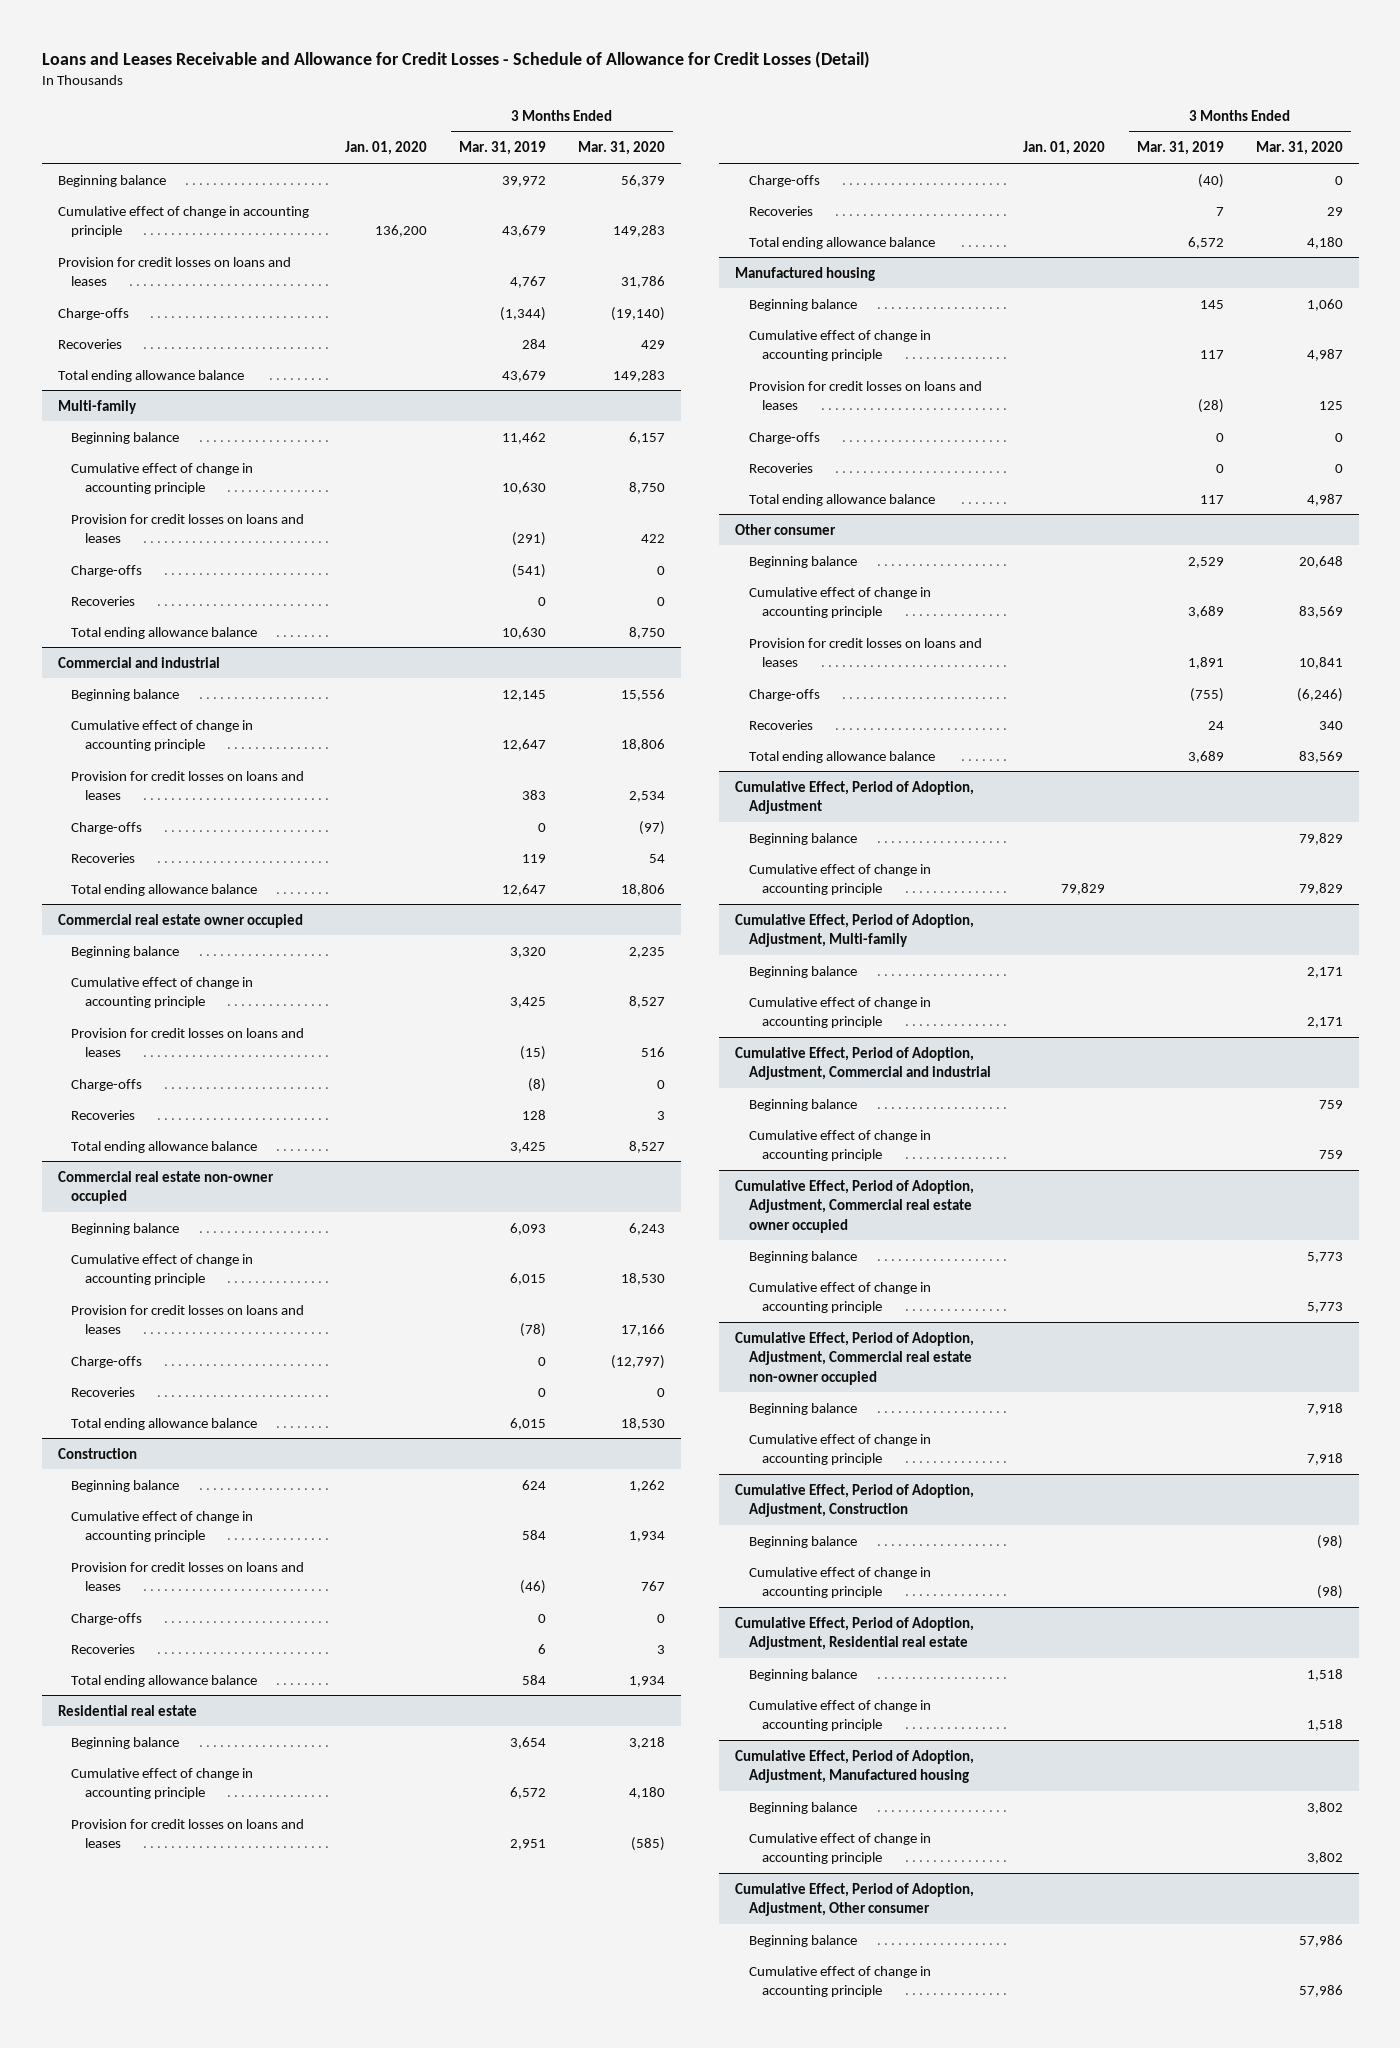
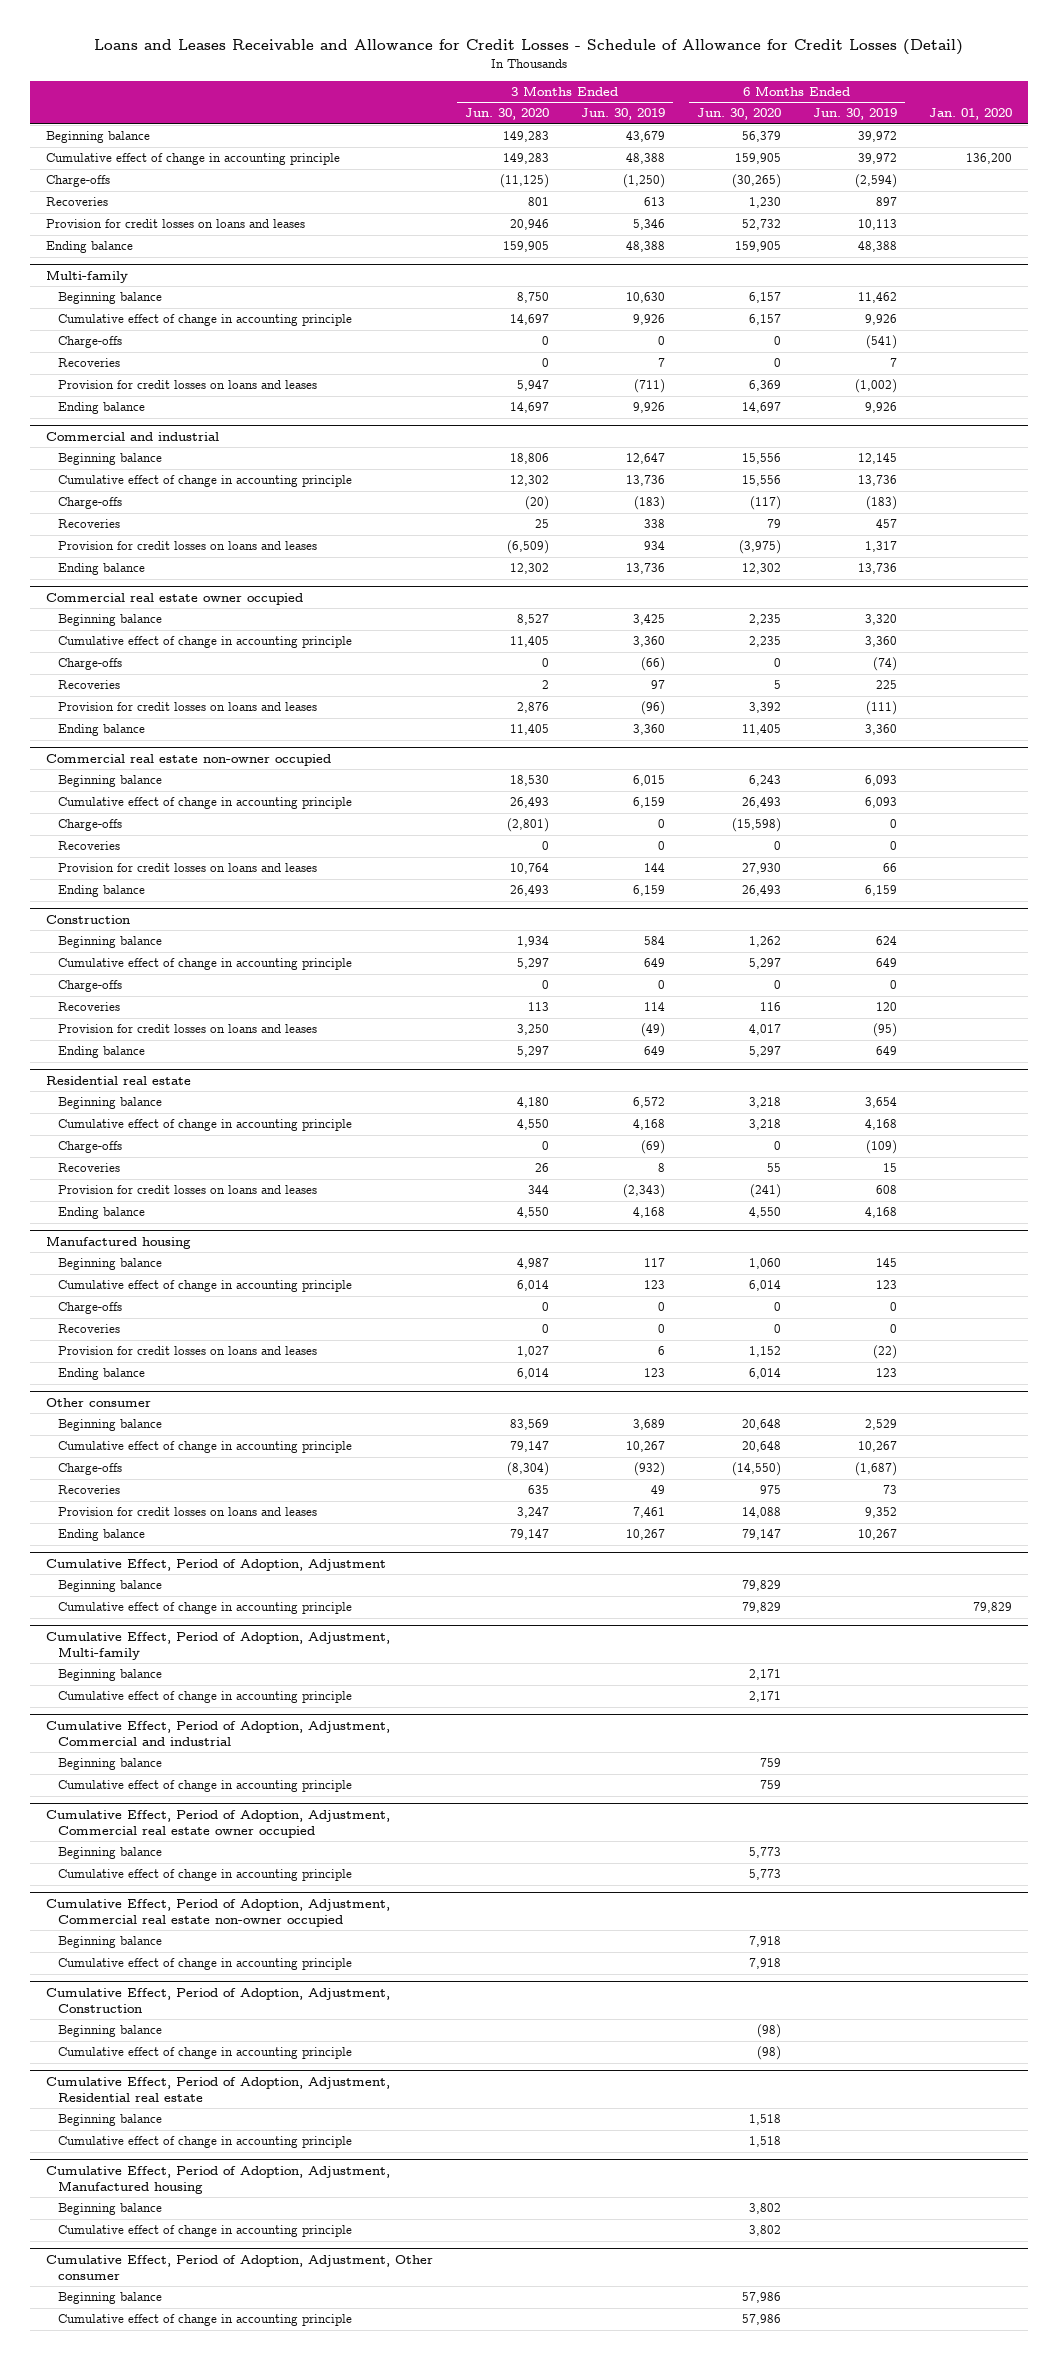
- | Jan. 01, 2020 | 3 Months Ended Mar. 31, 2019 | 3 Months Ended Mar. 31, 2020
+ | 3 Months Ended Jun. 30, 2020 | 3 Months Ended Jun. 30, 2019 | 6 Months Ended Jun. 30, 2020 | 6 Months Ended Jun. 30, 2019 | Jan. 01, 2020
- Total ending allowance balance | | 43,679 | 149,283
moved down: Provision for credit losses on loans and leases | 20,946 | 5,346 | 52,732 | 10,113 |
+ Ending balance | 159,905 | 48,388 | 159,905 | 48,388 |
@ Multi-family
- Total ending allowance balance | | 10,630 | 8,750
moved down: Provision for credit losses on loans and leases | 5,947 | (711) | 6,369 | (1,002) |
+ Ending balance | 14,697 | 9,926 | 14,697 | 9,926 |
@ Commercial and industrial
- Total ending allowance balance | | 12,647 | 18,806
moved down: Provision for credit losses on loans and leases | (6,509) | 934 | (3,975) | 1,317 |
+ Ending balance | 12,302 | 13,736 | 12,302 | 13,736 |
@ Commercial real estate owner occupied
- Total ending allowance balance | | 3,425 | 8,527
moved down: Provision for credit losses on loans and leases | 2,876 | (96) | 3,392 | (111) |
+ Ending balance | 11,405 | 3,360 | 11,405 | 3,360 |
@ Commercial real estate non-owner occupied
- Total ending allowance balance | | 6,015 | 18,530
moved down: Provision for credit losses on loans and leases | 10,764 | 144 | 27,930 | 66 |
+ Ending balance | 26,493 | 6,159 | 26,493 | 6,159 |
@ Construction
- Total ending allowance balance | | 584 | 1,934
moved down: Provision for credit losses on loans and leases | 3,250 | (49) | 4,017 | (95) |
+ Ending balance | 5,297 | 649 | 5,297 | 649 |
@ Residential real estate
- Total ending allowance balance | | 6,572 | 4,180
moved down: Provision for credit losses on loans and leases | 344 | (2,343) | (241) | 608 |
+ Ending balance | 4,550 | 4,168 | 4,550 | 4,168 |
@ Manufactured housing
- Total ending allowance balance | | 117 | 4,987
moved down: Provision for credit losses on loans and leases | 1,027 | 6 | 1,152 | (22) |
+ Ending balance | 6,014 | 123 | 6,014 | 123 |
@ Other consumer
- Total ending allowance balance | | 3,689 | 83,569
moved down: Provision for credit losses on loans and leases | 3,247 | 7,461 | 14,088 | 9,352 |
+ Ending balance | 79,147 | 10,267 | 79,147 | 10,267 |

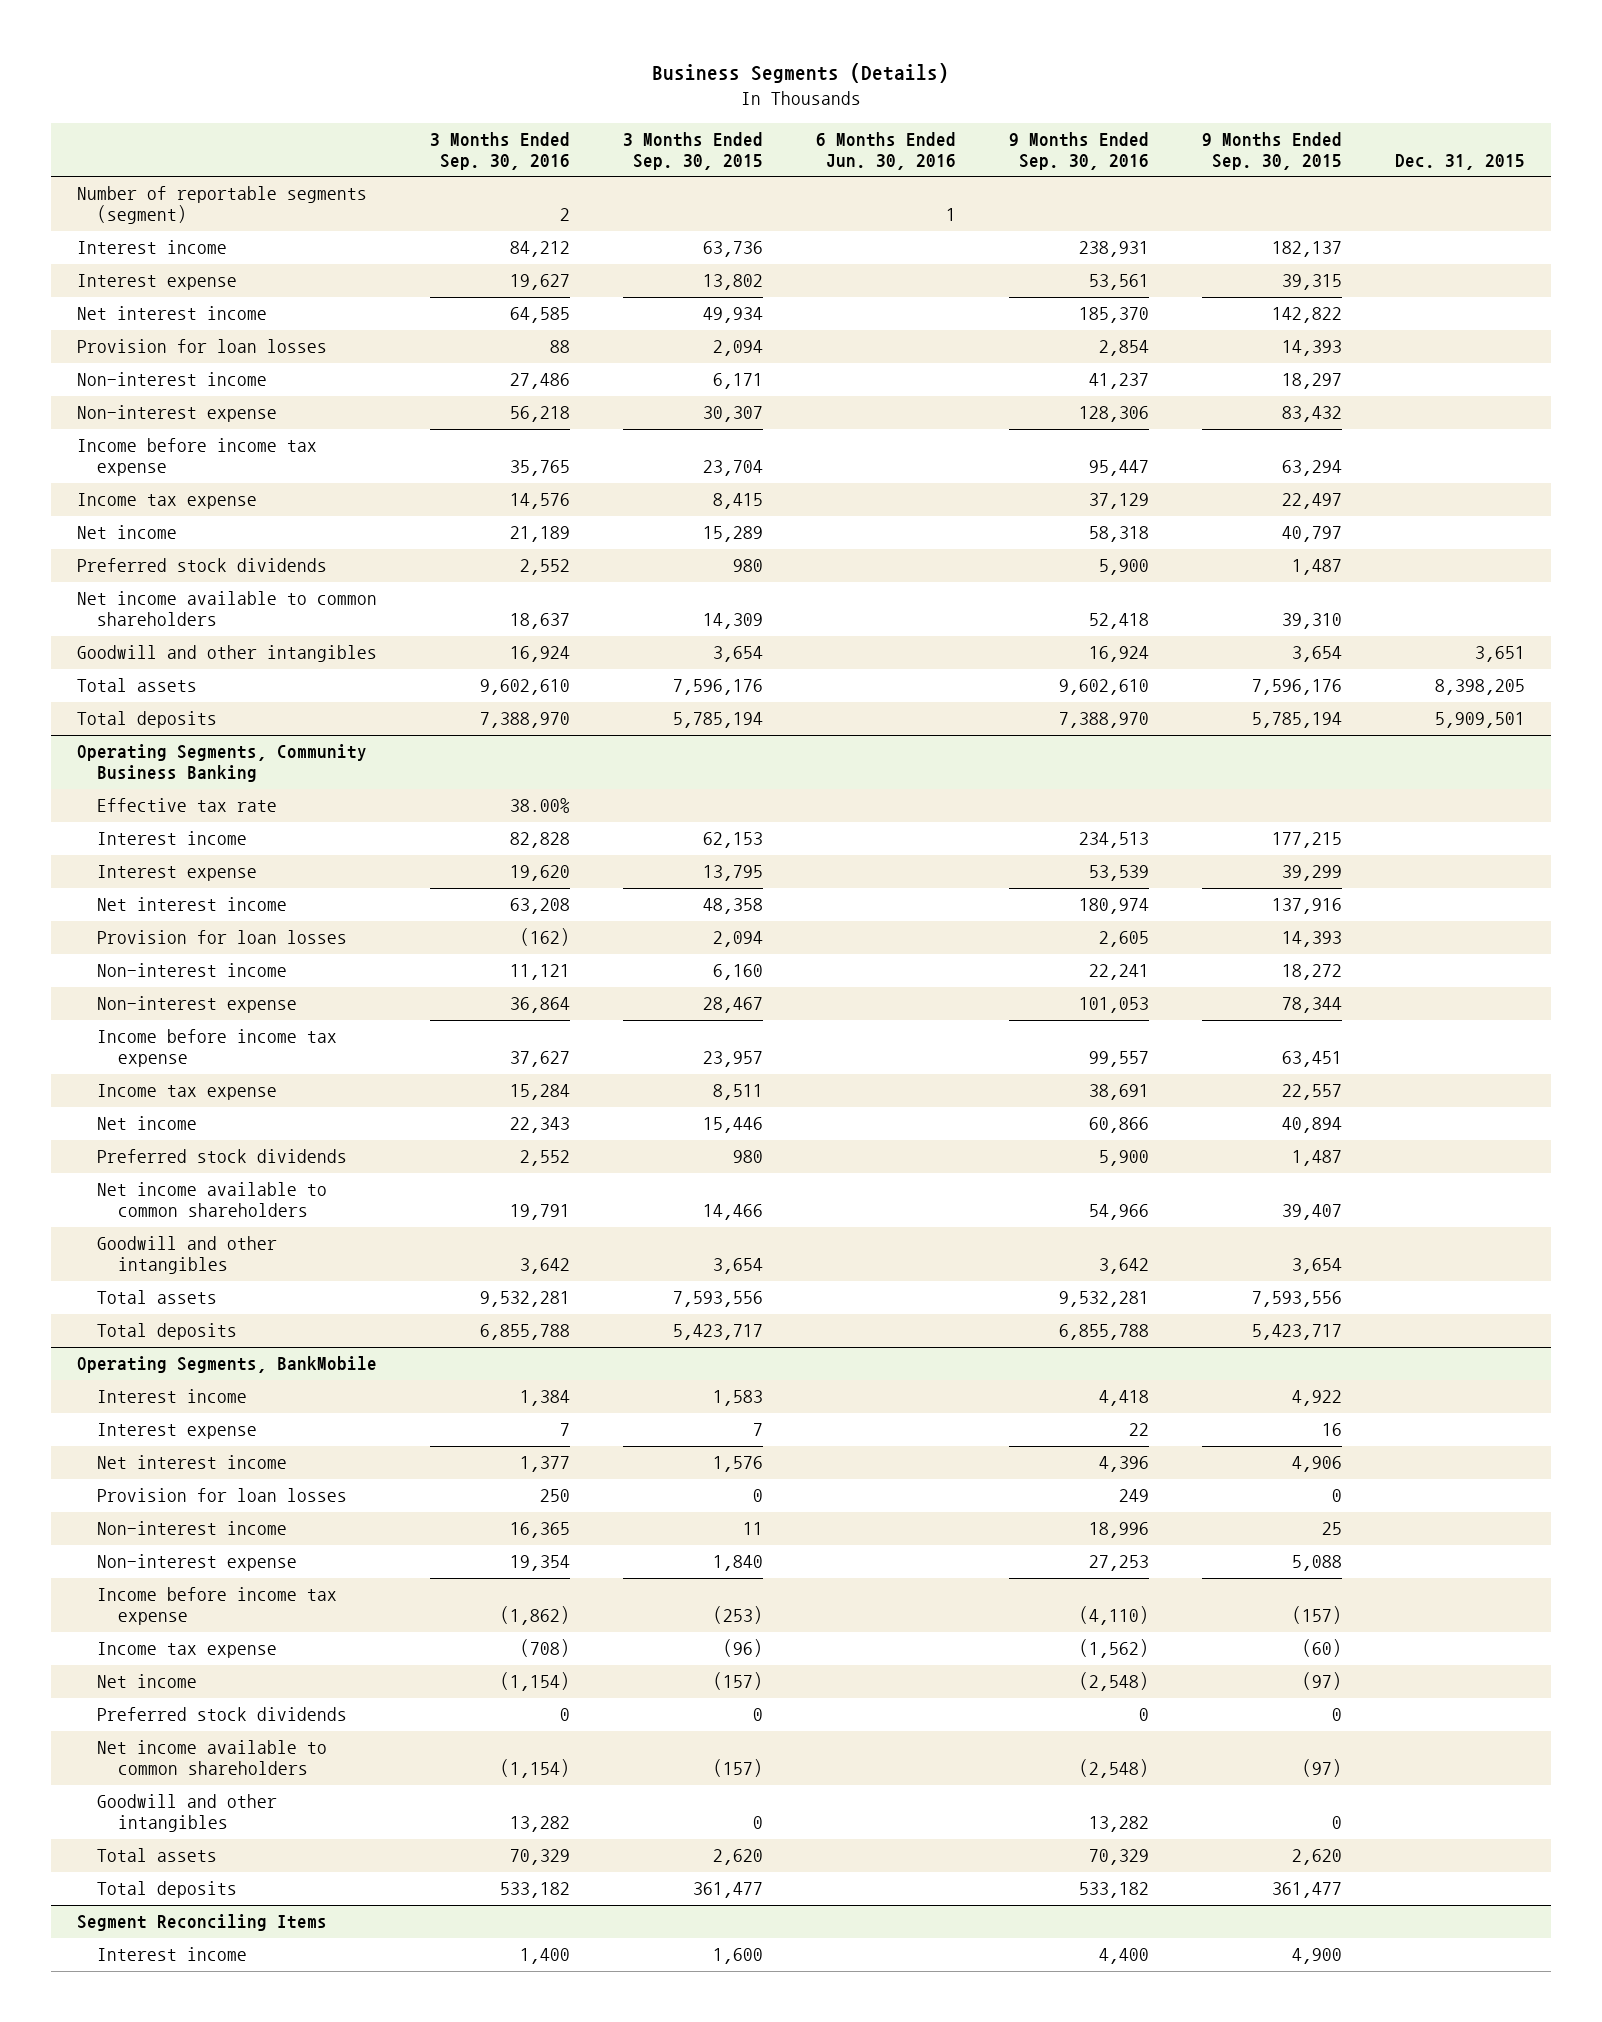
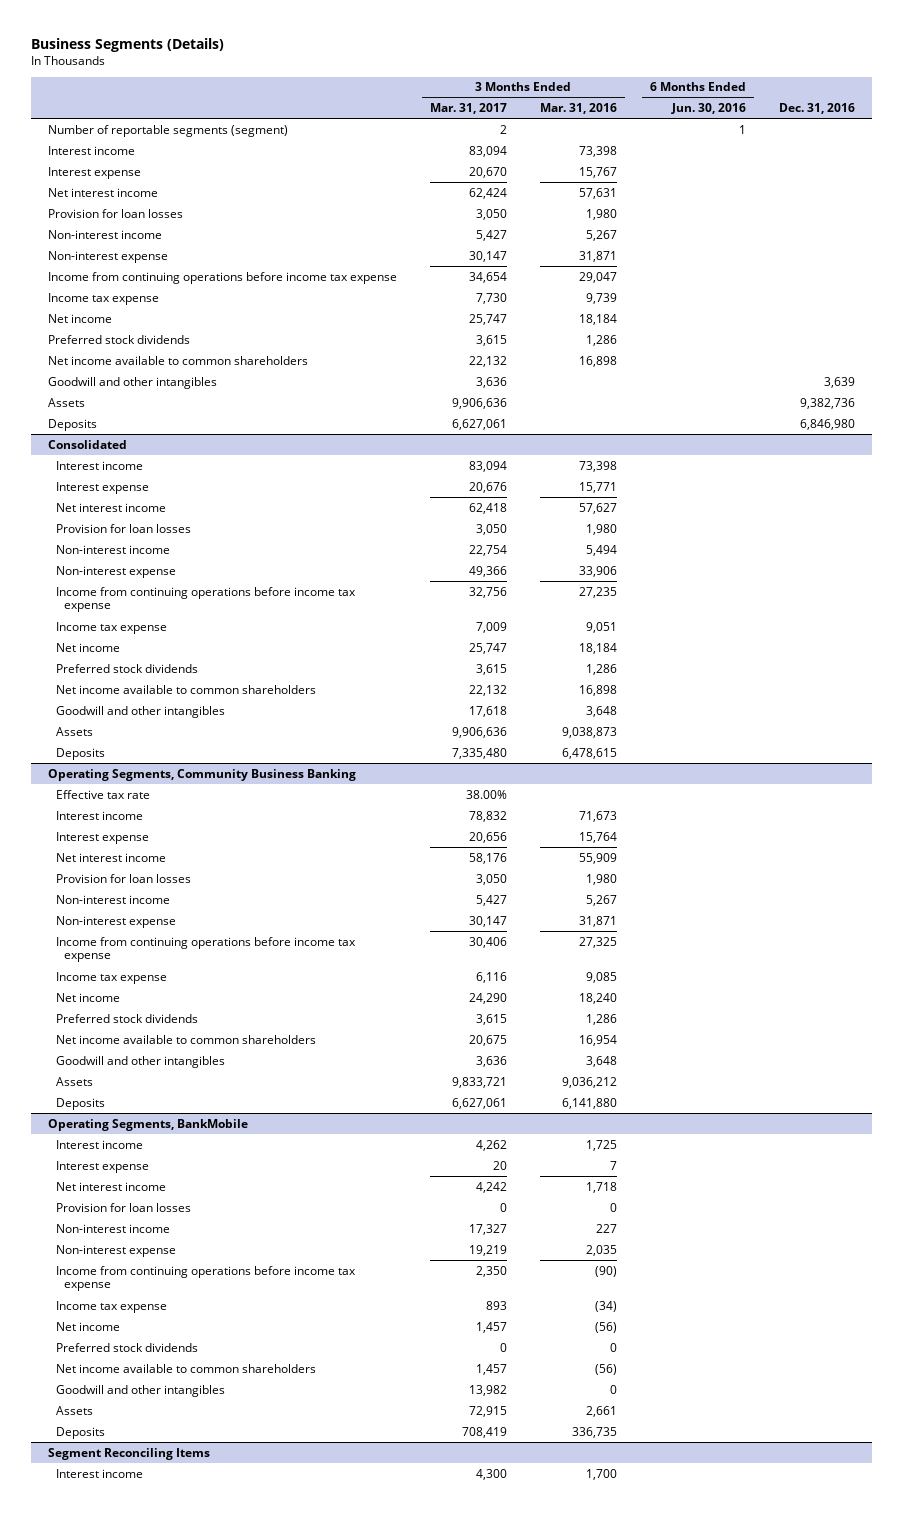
- | 3 Months Ended Sep. 30, 2016 | 3 Months Ended Sep. 30, 2015 | 6 Months Ended Jun. 30, 2016 | 9 Months Ended Sep. 30, 2016 | 9 Months Ended Sep. 30, 2015 | Dec. 31, 2015
+ | 3 Months Ended Mar. 31, 2017 | 3 Months Ended Mar. 31, 2016 | 6 Months Ended Jun. 30, 2016 | Dec. 31, 2016
- Income before income tax expense | 35,765 | 23,704 | | 95,447 | 63,294 |
+ Income from continuing operations before income tax expense | 34,654 | 29,047 | |
- Total assets | 9,602,610 | 7,596,176 | | 9,602,610 | 7,596,176 | 8,398,205
- Total deposits | 7,388,970 | 5,785,194 | | 7,388,970 | 5,785,194 | 5,909,501
+ Assets | 9,906,636 | | | 9,382,736
+ Deposits | 6,627,061 | | | 6,846,980
+ Consolidated
+ Interest income | 83,094 | 73,398 | |
+ Interest expense | 20,676 | 15,771 | |
+ Net interest income | 62,418 | 57,627 | |
+ Provision for loan losses | 3,050 | 1,980 | |
+ Non-interest income | 22,754 | 5,494 | |
+ Non-interest expense | 49,366 | 33,906 | |
+ Income from continuing operations before income tax expense | 32,756 | 27,235 | |
+ Income tax expense | 7,009 | 9,051 | |
+ Net income | 25,747 | 18,184 | |
+ Preferred stock dividends | 3,615 | 1,286 | |
+ Net income available to common shareholders | 22,132 | 16,898 | |
+ Goodwill and other intangibles | 17,618 | 3,648 | |
+ Assets | 9,906,636 | 9,038,873 | |
+ Deposits | 7,335,480 | 6,478,615 | |
@ Operating Segments, Community Business Banking
- Income before income tax expense | 37,627 | 23,957 | | 99,557 | 63,451 |
+ Income from continuing operations before income tax expense | 30,406 | 27,325 | |
- Total assets | 9,532,281 | 7,593,556 | | 9,532,281 | 7,593,556 |
- Total deposits | 6,855,788 | 5,423,717 | | 6,855,788 | 5,423,717 |
+ Assets | 9,833,721 | 9,036,212 | |
+ Deposits | 6,627,061 | 6,141,880 | |
@ Operating Segments, BankMobile
- Income before income tax expense | (1,862) | (253) | | (4,110) | (157) |
+ Income from continuing operations before income tax expense | 2,350 | (90) | |
- Total assets | 70,329 | 2,620 | | 70,329 | 2,620 |
- Total deposits | 533,182 | 361,477 | | 533,182 | 361,477 |
+ Assets | 72,915 | 2,661 | |
+ Deposits | 708,419 | 336,735 | |

